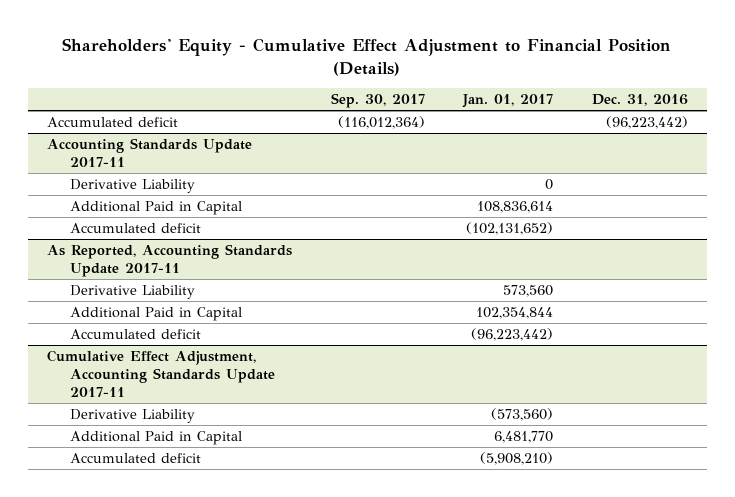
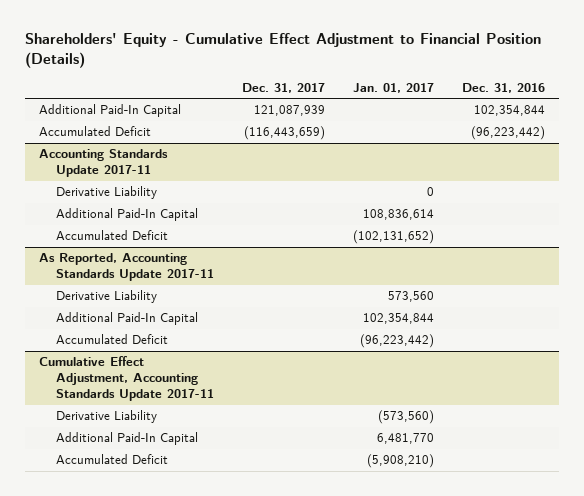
- | Sep. 30, 2017 | Jan. 01, 2017 | Dec. 31, 2016
+ | Dec. 31, 2017 | Jan. 01, 2017 | Dec. 31, 2016
- Accumulated deficit | (116,012,364) | | (96,223,442)
+ Additional Paid-In Capital | 121,087,939 | | 102,354,844
+ Accumulated Deficit | (116,443,659) | | (96,223,442)
@ Accounting Standards Update 2017-11
- Additional Paid in Capital | | 108,836,614 |
- Accumulated deficit | | (102,131,652) |
+ Additional Paid-In Capital | | 108,836,614 |
+ Accumulated Deficit | | (102,131,652) |
@ As Reported, Accounting Standards Update 2017-11
- Additional Paid in Capital | | 102,354,844 |
- Accumulated deficit | | (96,223,442) |
+ Additional Paid-In Capital | | 102,354,844 |
+ Accumulated Deficit | | (96,223,442) |
@ Cumulative Effect Adjustment, Accounting Standards Update 2017-11
- Additional Paid in Capital | | 6,481,770 |
- Accumulated deficit | | (5,908,210) |
+ Additional Paid-In Capital | | 6,481,770 |
+ Accumulated Deficit | | (5,908,210) |

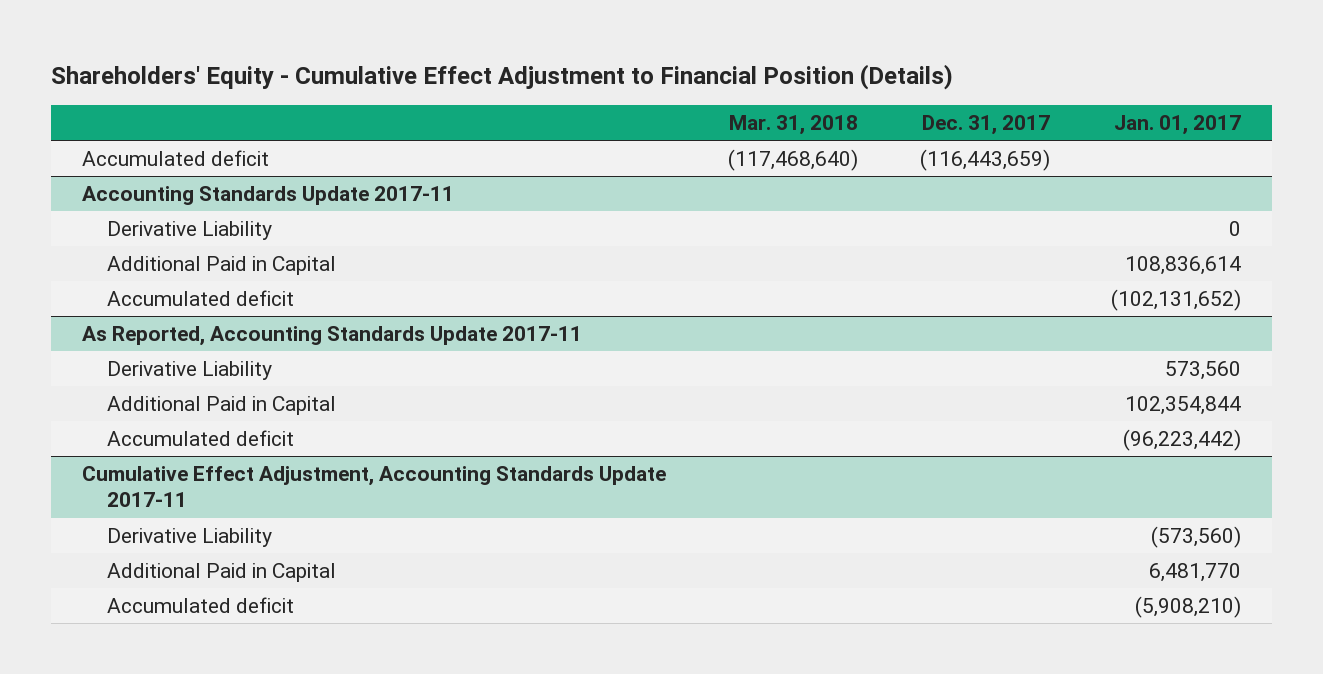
- | Dec. 31, 2017 | Jan. 01, 2017 | Dec. 31, 2016
+ | Mar. 31, 2018 | Dec. 31, 2017 | Jan. 01, 2017
- Additional Paid-In Capital | 121,087,939 | | 102,354,844
- Accumulated Deficit | (116,443,659) | | (96,223,442)
+ Accumulated deficit | (117,468,640) | (116,443,659) |
@ Accounting Standards Update 2017-11
- Additional Paid-In Capital | | 108,836,614 |
- Accumulated Deficit | | (102,131,652) |
+ Additional Paid in Capital | | | 108,836,614
+ Accumulated deficit | | | (102,131,652)
@ As Reported, Accounting Standards Update 2017-11
- Additional Paid-In Capital | | 102,354,844 |
- Accumulated Deficit | | (96,223,442) |
+ Additional Paid in Capital | | | 102,354,844
+ Accumulated deficit | | | (96,223,442)
@ Cumulative Effect Adjustment, Accounting Standards Update 2017-11
- Additional Paid-In Capital | | 6,481,770 |
- Accumulated Deficit | | (5,908,210) |
+ Additional Paid in Capital | | | 6,481,770
+ Accumulated deficit | | | (5,908,210)

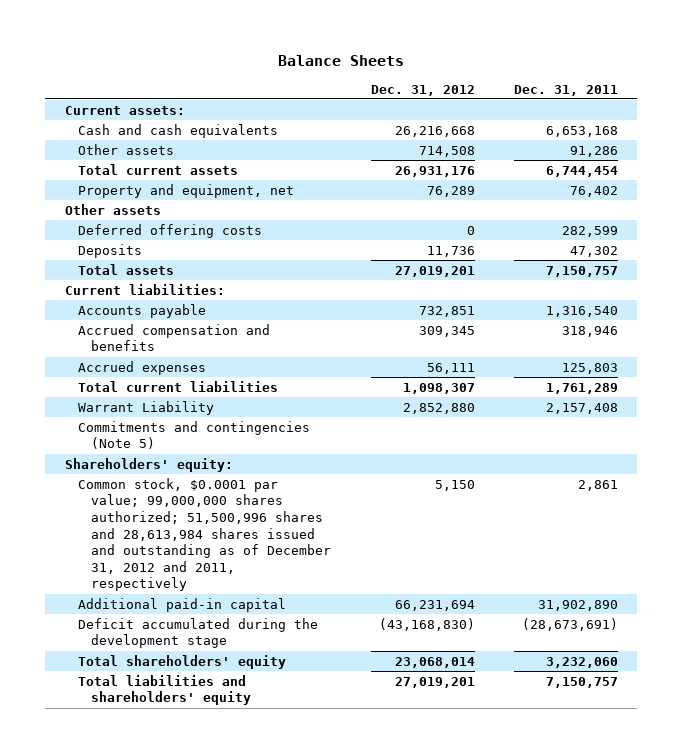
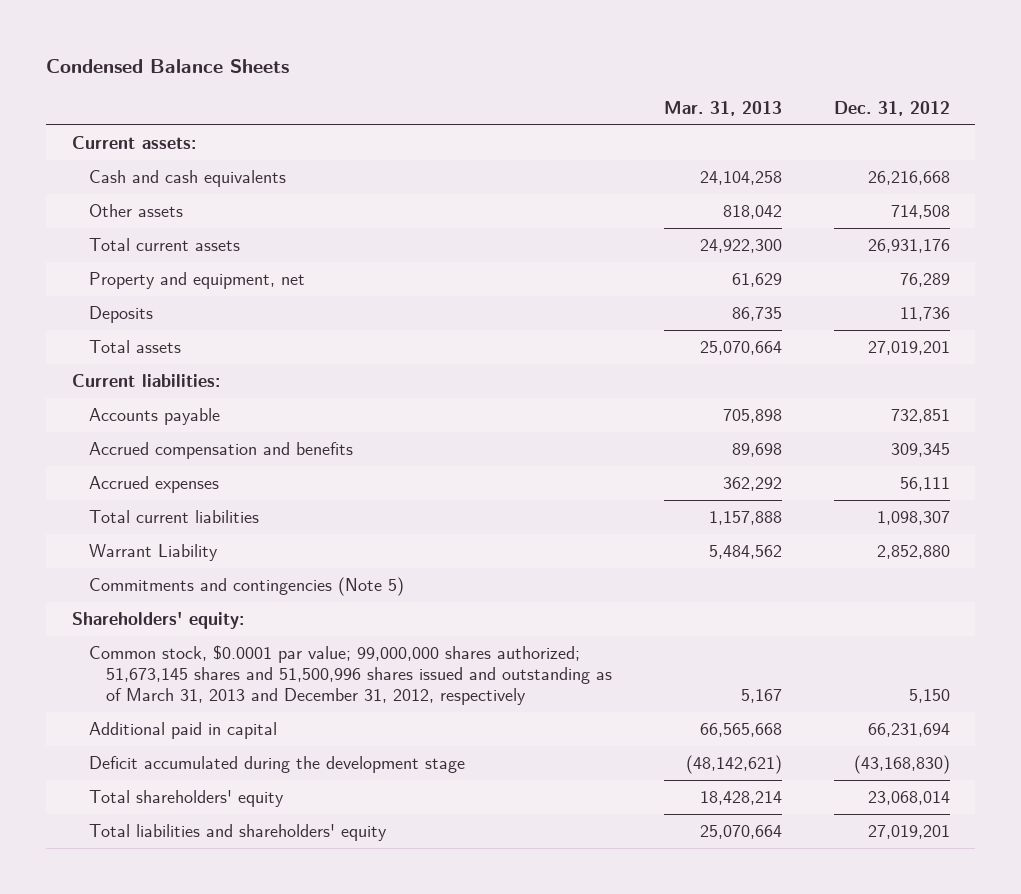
- Balance Sheets
+ Condensed Balance Sheets
- | Dec. 31, 2012 | Dec. 31, 2011
+ | Mar. 31, 2013 | Dec. 31, 2012
- Other assets
- Deferred offering costs | 0 | 282,599
- Common stock, $0.0001 par value; 99,000,000 shares authorized; 51,500,996 shares and 28,613,984 shares issued and outstanding as of December 31, 2012 and 2011, respectively | 5,150 | 2,861
- Additional paid-in capital | 66,231,694 | 31,902,890
+ Common stock, $0.0001 par value; 99,000,000 shares authorized; 51,673,145 shares and 51,500,996 shares issued and outstanding as of March 31, 2013 and December 31, 2012, respectively | 5,167 | 5,150
+ Additional paid in capital | 66,565,668 | 66,231,694

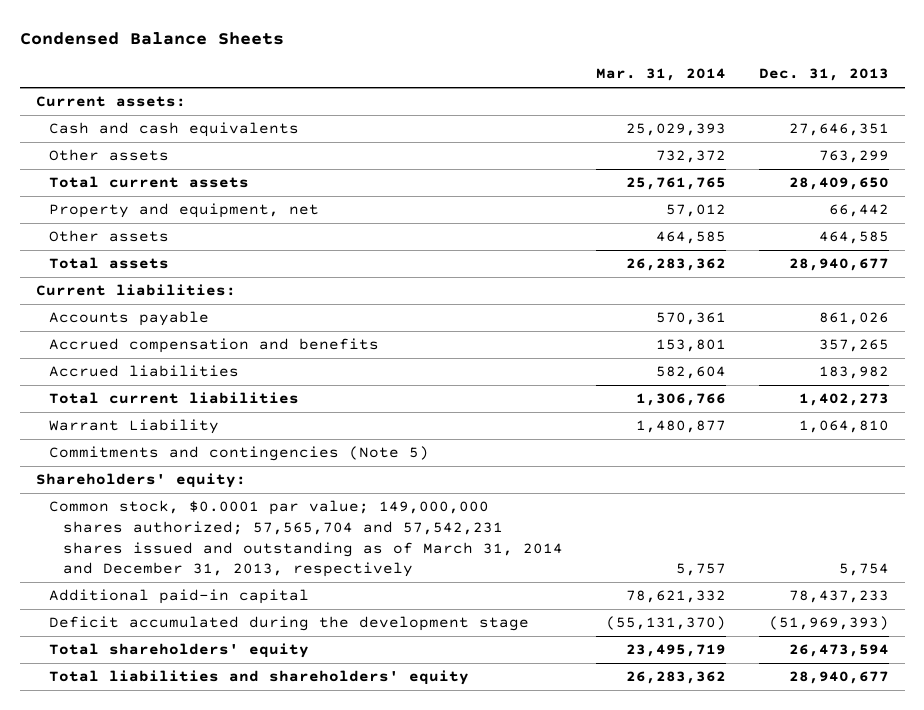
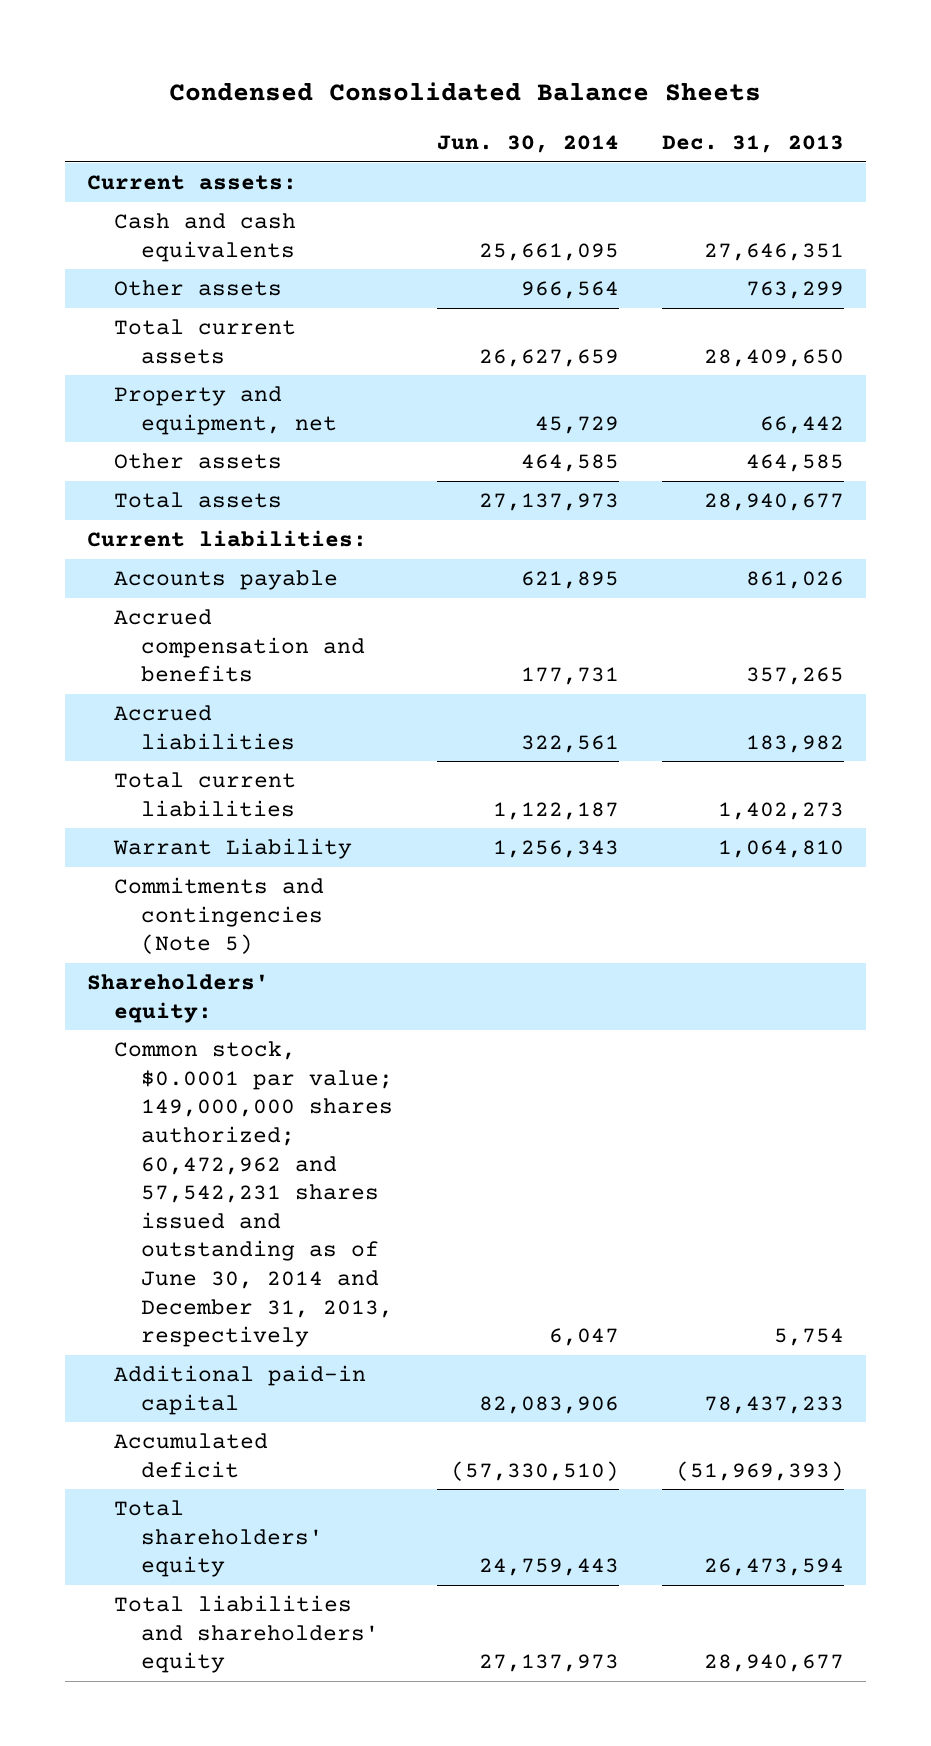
- Condensed Balance Sheets
+ Condensed Consolidated Balance Sheets
- | Mar. 31, 2014 | Dec. 31, 2013
+ | Jun. 30, 2014 | Dec. 31, 2013
- Common stock, $0.0001 par value; 149,000,000 shares authorized; 57,565,704 and 57,542,231 shares issued and outstanding as of March 31, 2014 and December 31, 2013, respectively | 5,757 | 5,754
+ Common stock, $0.0001 par value; 149,000,000 shares authorized; 60,472,962 and 57,542,231 shares issued and outstanding as of June 30, 2014 and December 31, 2013, respectively | 6,047 | 5,754
- Deficit accumulated during the development stage | (55,131,370) | (51,969,393)
+ Accumulated deficit | (57,330,510) | (51,969,393)

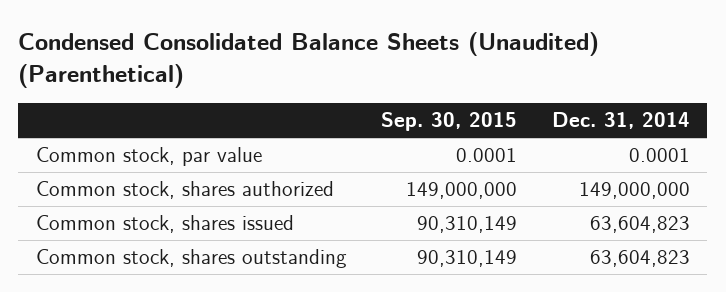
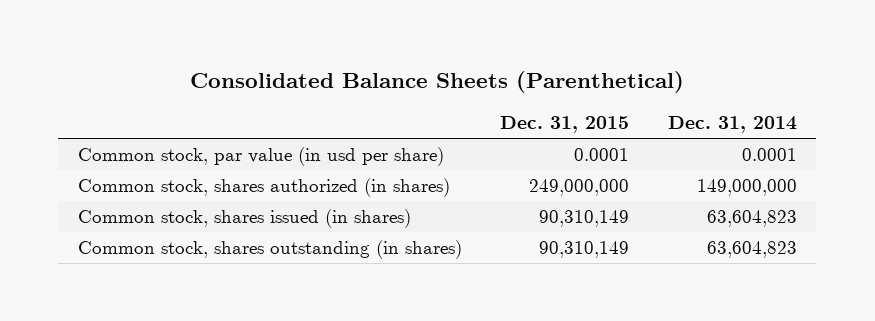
- Condensed Consolidated Balance Sheets (Unaudited) (Parenthetical)
+ Consolidated Balance Sheets (Parenthetical)
- | Sep. 30, 2015 | Dec. 31, 2014
+ | Dec. 31, 2015 | Dec. 31, 2014
- Common stock, par value | 0.0001 | 0.0001
- Common stock, shares authorized | 149,000,000 | 149,000,000
- Common stock, shares issued | 90,310,149 | 63,604,823
- Common stock, shares outstanding | 90,310,149 | 63,604,823
+ Common stock, par value (in usd per share) | 0.0001 | 0.0001
+ Common stock, shares authorized (in shares) | 249,000,000 | 149,000,000
+ Common stock, shares issued (in shares) | 90,310,149 | 63,604,823
+ Common stock, shares outstanding (in shares) | 90,310,149 | 63,604,823

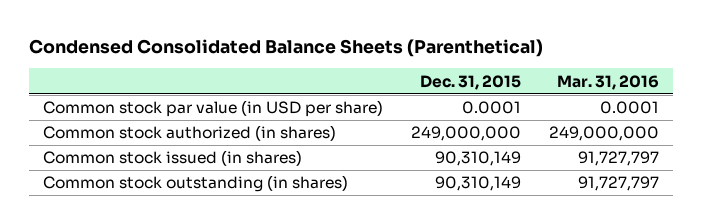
- Consolidated Balance Sheets (Parenthetical)
+ Condensed Consolidated Balance Sheets (Parenthetical)
- | Dec. 31, 2015 | Dec. 31, 2014
+ | Dec. 31, 2015 | Mar. 31, 2016
- Common stock, par value (in usd per share) | 0.0001 | 0.0001
- Common stock, shares authorized (in shares) | 249,000,000 | 149,000,000
- Common stock, shares issued (in shares) | 90,310,149 | 63,604,823
- Common stock, shares outstanding (in shares) | 90,310,149 | 63,604,823
+ Common stock par value (in USD per share) | 0.0001 | 0.0001
+ Common stock authorized (in shares) | 249,000,000 | 249,000,000
+ Common stock issued (in shares) | 90,310,149 | 91,727,797
+ Common stock outstanding (in shares) | 90,310,149 | 91,727,797

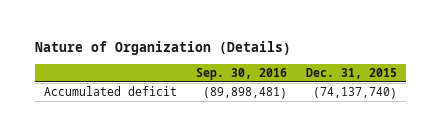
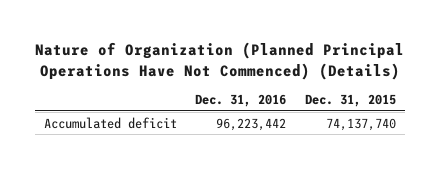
- Nature of Organization (Details)
+ Nature of Organization (Planned Principal Operations Have Not Commenced) (Details)
- | Sep. 30, 2016 | Dec. 31, 2015
+ | Dec. 31, 2016 | Dec. 31, 2015
- Accumulated deficit | (89,898,481) | (74,137,740)
+ Accumulated deficit | 96,223,442 | 74,137,740

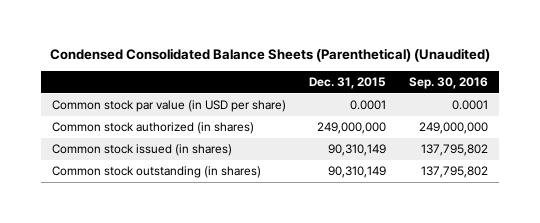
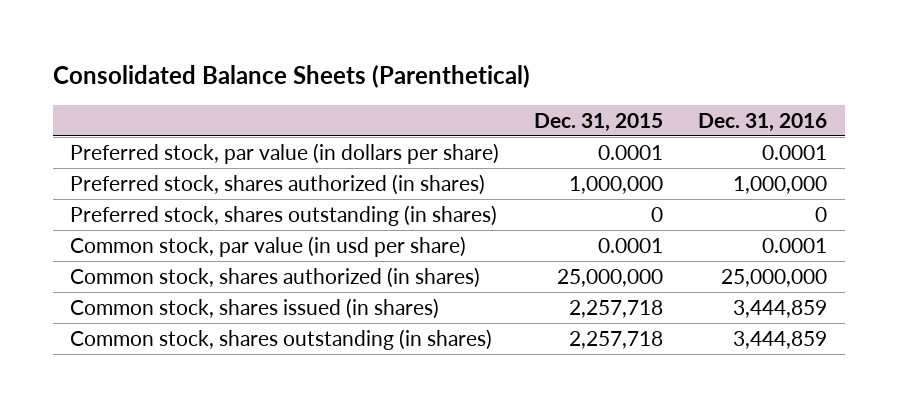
- Condensed Consolidated Balance Sheets (Parenthetical) (Unaudited)
+ Consolidated Balance Sheets (Parenthetical)
- | Dec. 31, 2015 | Sep. 30, 2016
+ | Dec. 31, 2015 | Dec. 31, 2016
- Common stock par value (in USD per share) | 0.0001 | 0.0001
- Common stock authorized (in shares) | 249,000,000 | 249,000,000
- Common stock issued (in shares) | 90,310,149 | 137,795,802
- Common stock outstanding (in shares) | 90,310,149 | 137,795,802
+ Preferred stock, par value (in dollars per share) | 0.0001 | 0.0001
+ Preferred stock, shares authorized (in shares) | 1,000,000 | 1,000,000
+ Preferred stock, shares outstanding (in shares) | 0 | 0
+ Common stock, par value (in usd per share) | 0.0001 | 0.0001
+ Common stock, shares authorized (in shares) | 25,000,000 | 25,000,000
+ Common stock, shares issued (in shares) | 2,257,718 | 3,444,859
+ Common stock, shares outstanding (in shares) | 2,257,718 | 3,444,859

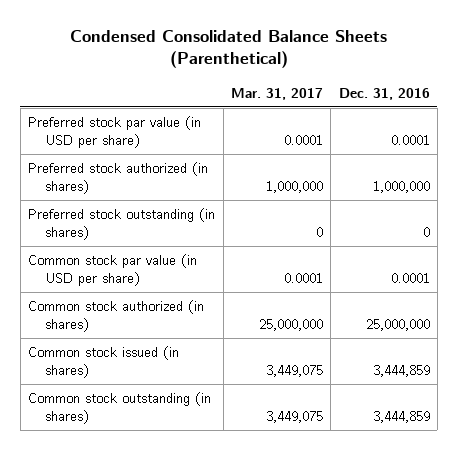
- Consolidated Balance Sheets (Parenthetical)
+ Condensed Consolidated Balance Sheets (Parenthetical)
- | Dec. 31, 2015 | Dec. 31, 2016
+ | Mar. 31, 2017 | Dec. 31, 2016
- Preferred stock, par value (in dollars per share) | 0.0001 | 0.0001
- Preferred stock, shares authorized (in shares) | 1,000,000 | 1,000,000
- Preferred stock, shares outstanding (in shares) | 0 | 0
- Common stock, par value (in usd per share) | 0.0001 | 0.0001
- Common stock, shares authorized (in shares) | 25,000,000 | 25,000,000
- Common stock, shares issued (in shares) | 2,257,718 | 3,444,859
- Common stock, shares outstanding (in shares) | 2,257,718 | 3,444,859
+ Preferred stock par value (in USD per share) | 0.0001 | 0.0001
+ Preferred stock authorized (in shares) | 1,000,000 | 1,000,000
+ Preferred stock outstanding (in shares) | 0 | 0
+ Common stock par value (in USD per share) | 0.0001 | 0.0001
+ Common stock authorized (in shares) | 25,000,000 | 25,000,000
+ Common stock issued (in shares) | 3,449,075 | 3,444,859
+ Common stock outstanding (in shares) | 3,449,075 | 3,444,859

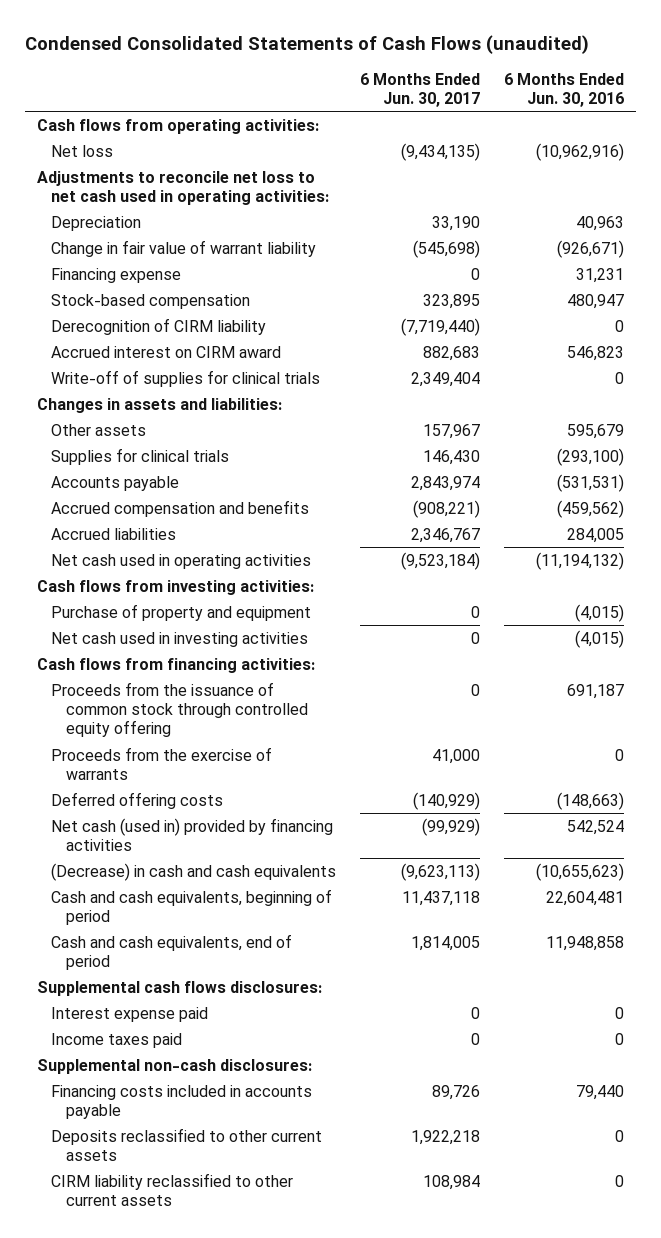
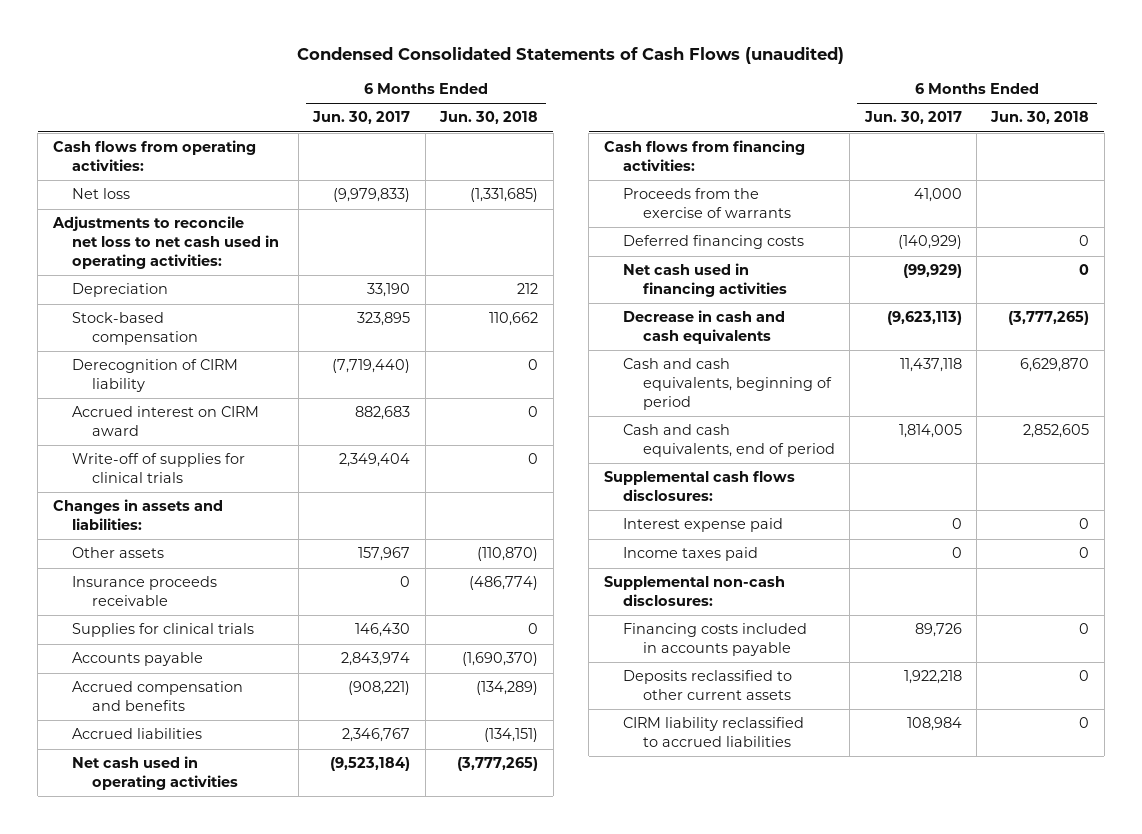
- | 6 Months Ended Jun. 30, 2017 | 6 Months Ended Jun. 30, 2016
+ | 6 Months Ended Jun. 30, 2017 | 6 Months Ended Jun. 30, 2018
- Net loss | (9,434,135) | (10,962,916)
+ Net loss | (9,979,833) | (1,331,685)
- Change in fair value of warrant liability | (545,698) | (926,671)
- Financing expense | 0 | 31,231
+ Insurance proceeds receivable | 0 | (486,774)
- Cash flows from investing activities:
- Purchase of property and equipment | 0 | (4,015)
- Net cash used in investing activities | 0 | (4,015)
- Proceeds from the issuance of common stock through controlled equity offering | 0 | 691,187
- Deferred offering costs | (140,929) | (148,663)
- Net cash (used in) provided by financing activities | (99,929) | 542,524
- (Decrease) in cash and cash equivalents | (9,623,113) | (10,655,623)
+ Deferred financing costs | (140,929) | 0
+ Net cash used in financing activities | (99,929) | 0
+ Decrease in cash and cash equivalents | (9,623,113) | (3,777,265)
- CIRM liability reclassified to other current assets | 108,984 | 0
+ CIRM liability reclassified to accrued liabilities | 108,984 | 0

